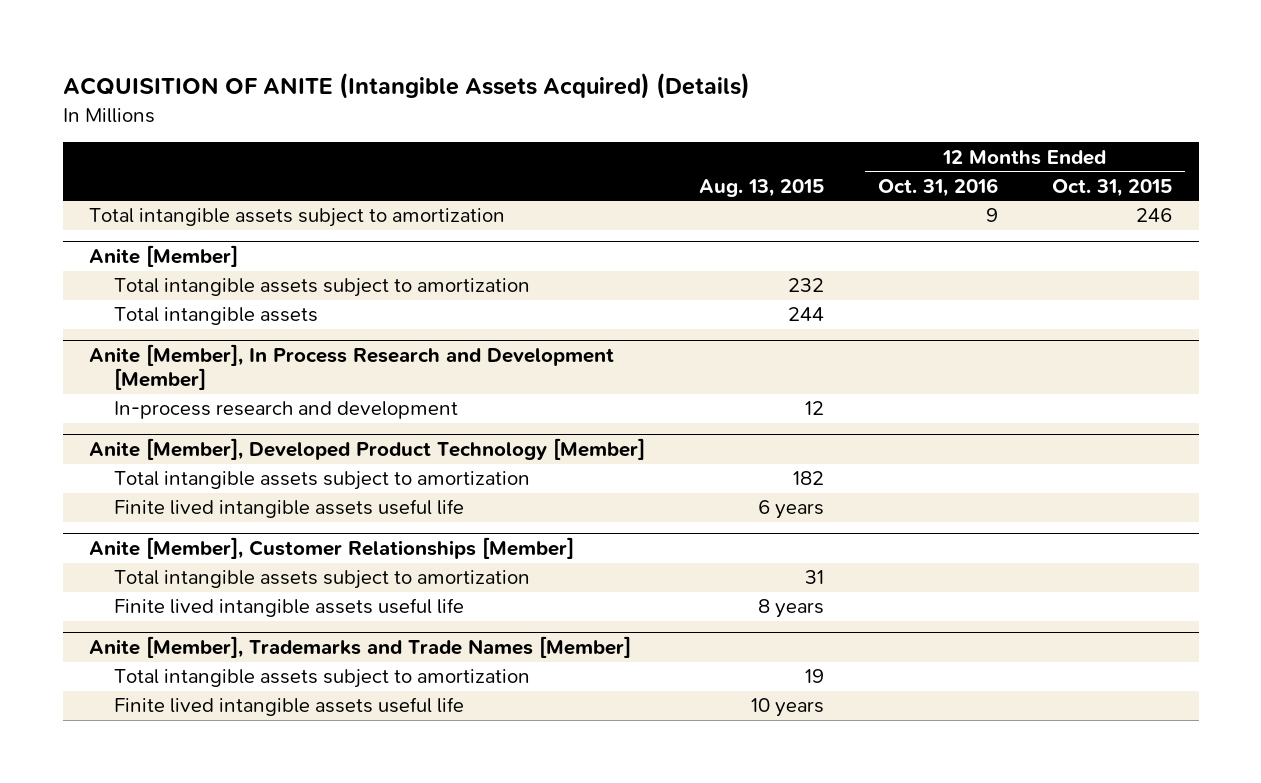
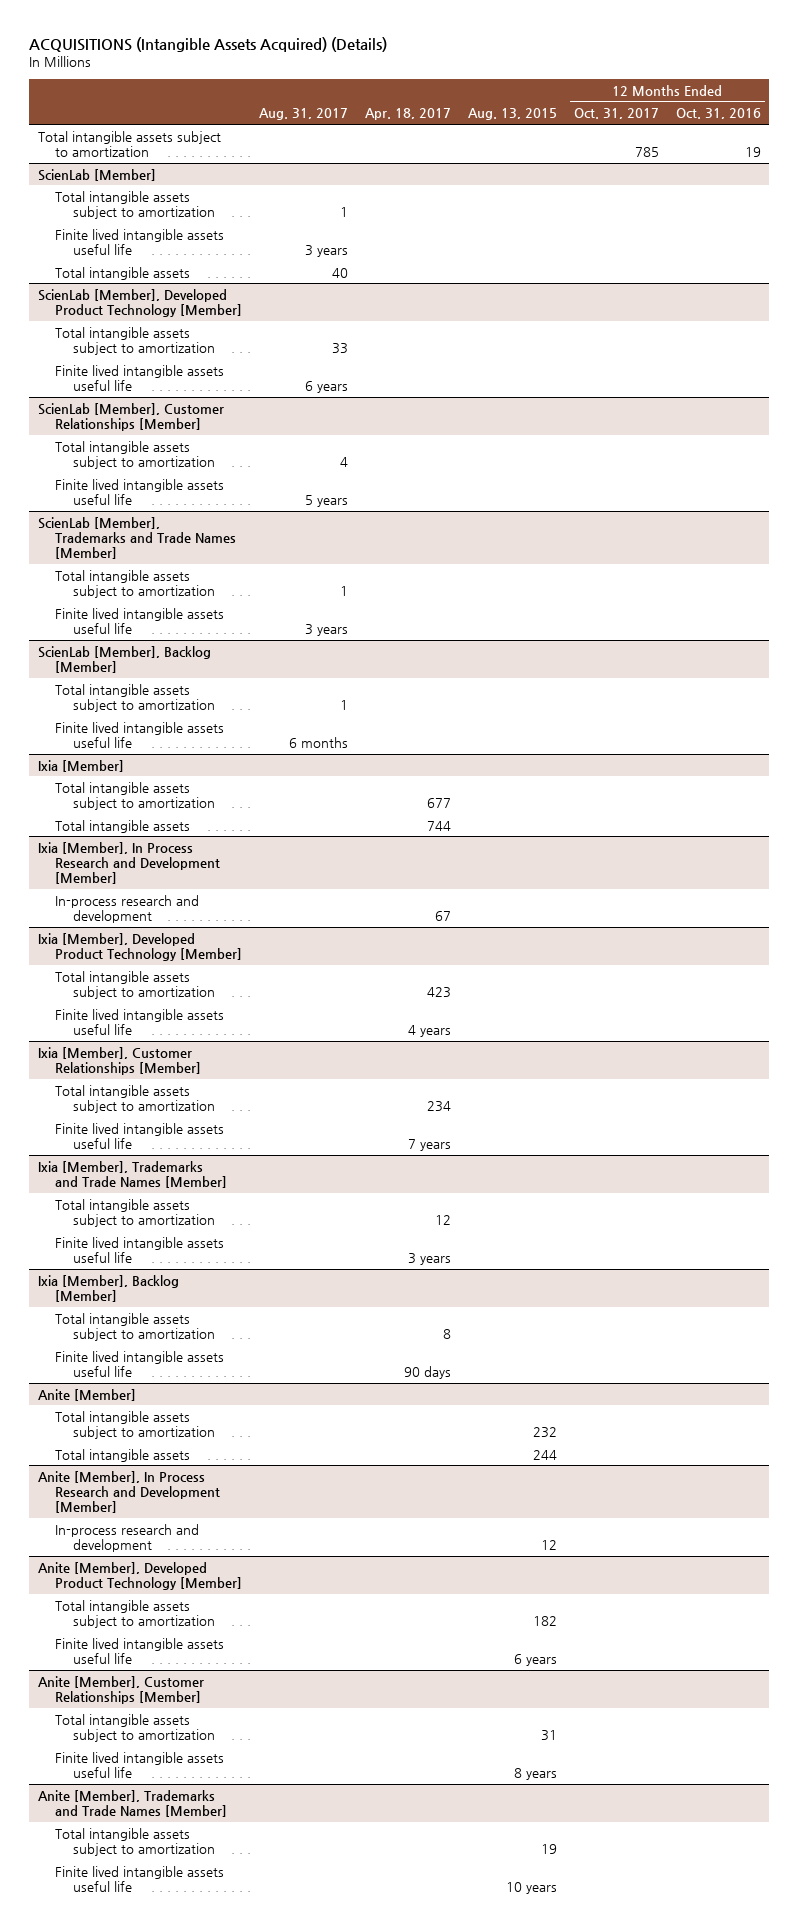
- ACQUISITION OF ANITE (Intangible Assets Acquired) (Details)
+ ACQUISITIONS (Intangible Assets Acquired) (Details)
- | Aug. 13, 2015 | 12 Months Ended Oct. 31, 2016 | 12 Months Ended Oct. 31, 2015
+ | Aug. 31, 2017 | Apr. 18, 2017 | Aug. 13, 2015 | 12 Months Ended Oct. 31, 2017 | 12 Months Ended Oct. 31, 2016
- Total intangible assets subject to amortization | | 9 | 246
+ Total intangible assets subject to amortization | | | | 785 | 19
+ ScienLab [Member]
+ Total intangible assets subject to amortization | 1 | | | |
+ Finite lived intangible assets useful life | 3 years | | | |
+ Total intangible assets | 40 | | | |
+ ScienLab [Member], Developed Product Technology [Member]
+ Total intangible assets subject to amortization | 33 | | | |
+ Finite lived intangible assets useful life | 6 years | | | |
+ ScienLab [Member], Customer Relationships [Member]
+ Total intangible assets subject to amortization | 4 | | | |
+ Finite lived intangible assets useful life | 5 years | | | |
+ ScienLab [Member], Trademarks and Trade Names [Member]
+ Total intangible assets subject to amortization | 1 | | | |
+ Finite lived intangible assets useful life | 3 years | | | |
+ ScienLab [Member], Backlog [Member]
+ Total intangible assets subject to amortization | 1 | | | |
+ Finite lived intangible assets useful life | 6 months | | | |
+ Ixia [Member]
+ Total intangible assets subject to amortization | | 677 | | |
+ Total intangible assets | | 744 | | |
+ Ixia [Member], In Process Research and Development [Member]
+ In-process research and development | | 67 | | |
+ Ixia [Member], Developed Product Technology [Member]
+ Total intangible assets subject to amortization | | 423 | | |
+ Finite lived intangible assets useful life | | 4 years | | |
+ Ixia [Member], Customer Relationships [Member]
+ Total intangible assets subject to amortization | | 234 | | |
+ Finite lived intangible assets useful life | | 7 years | | |
+ Ixia [Member], Trademarks and Trade Names [Member]
+ Total intangible assets subject to amortization | | 12 | | |
+ Finite lived intangible assets useful life | | 3 years | | |
+ Ixia [Member], Backlog [Member]
+ Total intangible assets subject to amortization | | 8 | | |
+ Finite lived intangible assets useful life | | 90 days | | |

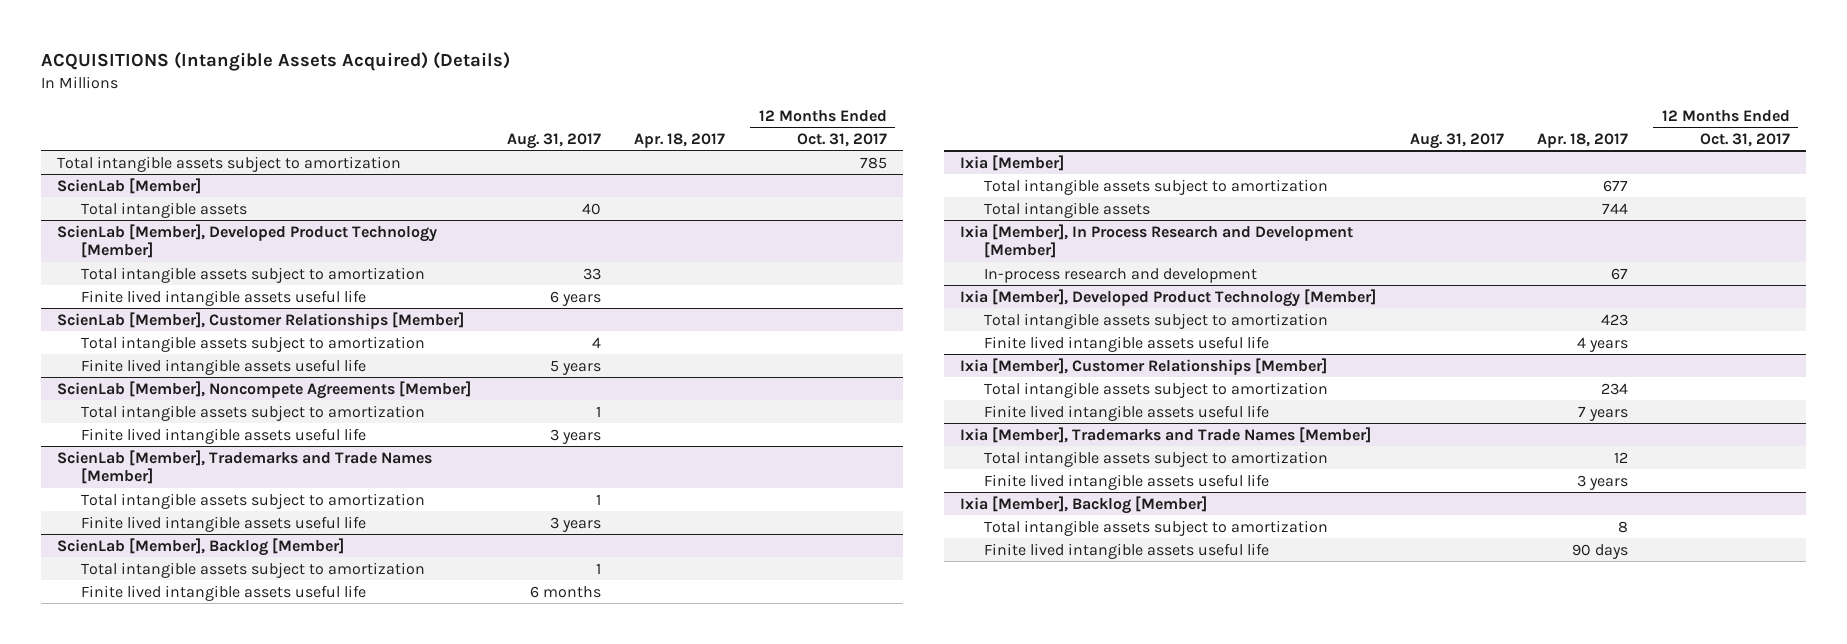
- | Aug. 31, 2017 | Apr. 18, 2017 | Aug. 13, 2015 | 12 Months Ended Oct. 31, 2017 | 12 Months Ended Oct. 31, 2016
+ | Aug. 31, 2017 | Apr. 18, 2017 | 12 Months Ended Oct. 31, 2017
@ ScienLab [Member]
- Total intangible assets subject to amortization | 1 | | | |
- Finite lived intangible assets useful life | 3 years | | | |
+ ScienLab [Member], Noncompete Agreements [Member]
+ Total intangible assets subject to amortization | 1 | |
+ Finite lived intangible assets useful life | 3 years | |
- Anite [Member]
- Total intangible assets subject to amortization | | | 232 | |
- Total intangible assets | | | 244 | |
- Anite [Member], In Process Research and Development [Member]
- In-process research and development | | | 12 | |
- Anite [Member], Developed Product Technology [Member]
- Total intangible assets subject to amortization | | | 182 | |
- Finite lived intangible assets useful life | | | 6 years | |
- Anite [Member], Customer Relationships [Member]
- Total intangible assets subject to amortization | | | 31 | |
- Finite lived intangible assets useful life | | | 8 years | |
- Anite [Member], Trademarks and Trade Names [Member]
- Total intangible assets subject to amortization | | | 19 | |
- Finite lived intangible assets useful life | | | 10 years | |

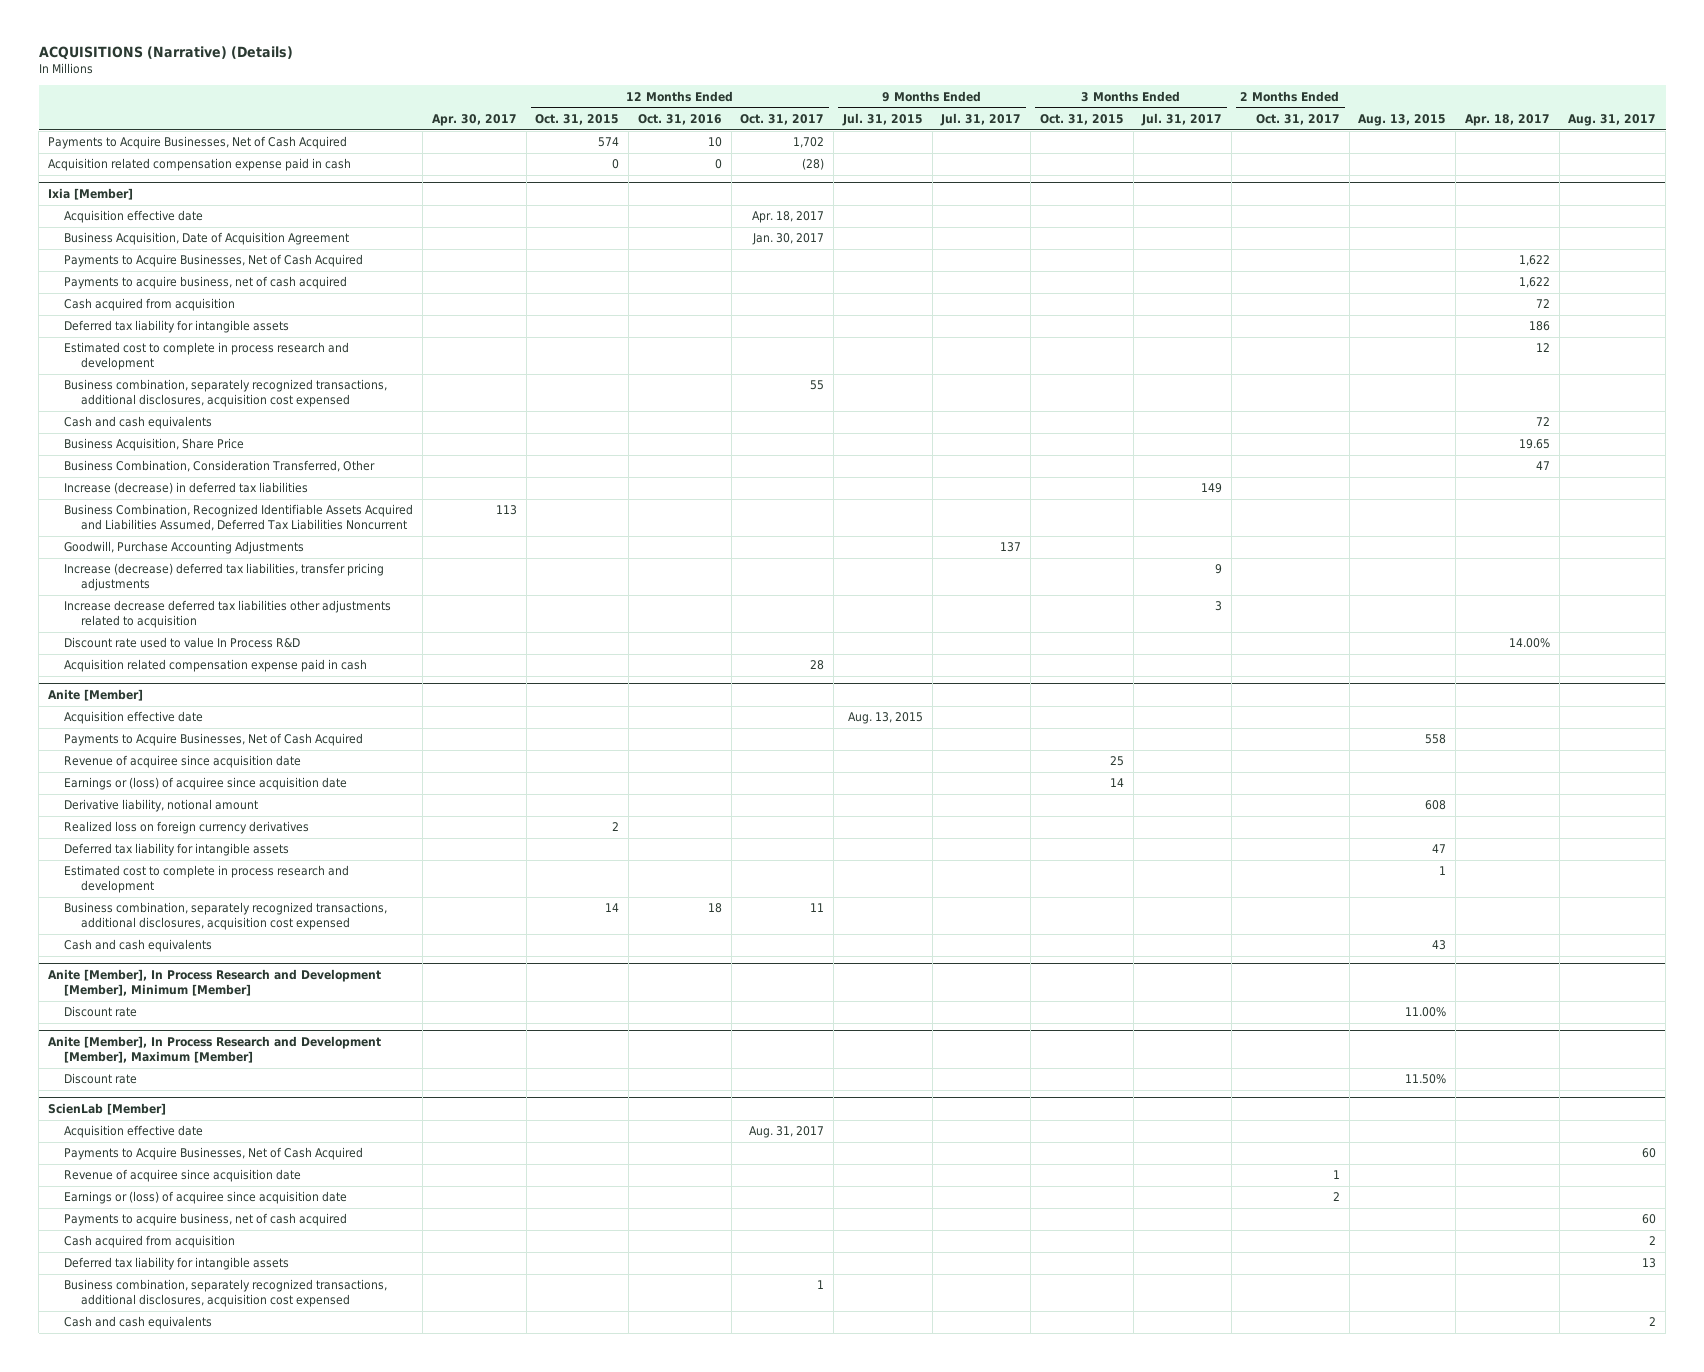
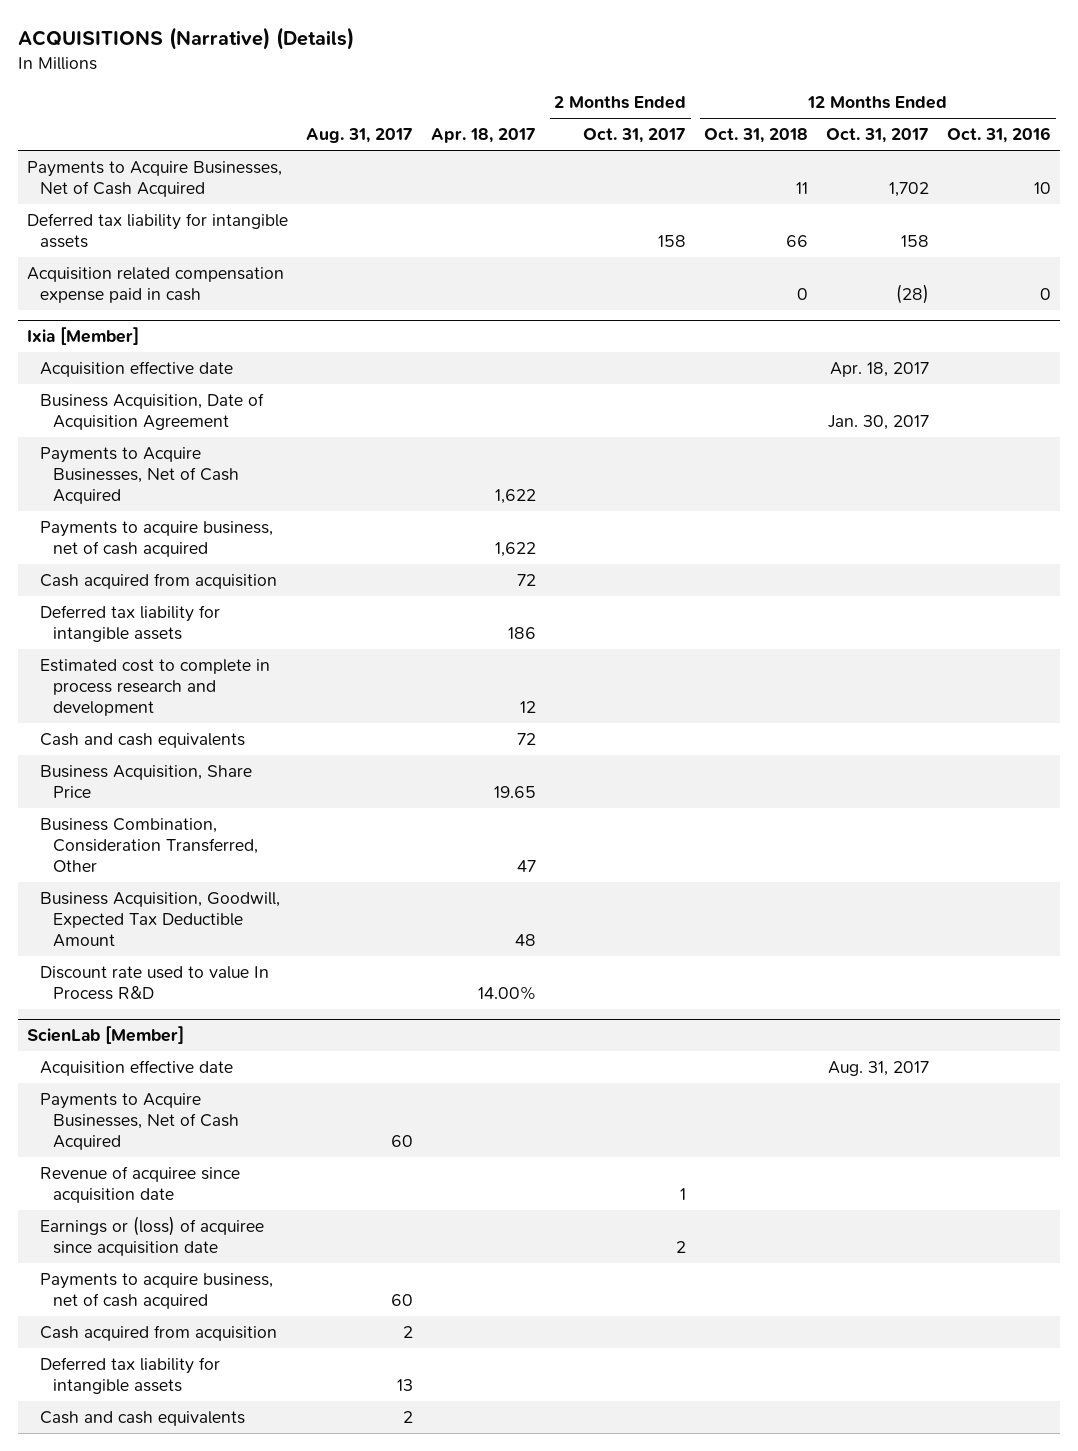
- | Apr. 30, 2017 | 12 Months Ended Oct. 31, 2015 | 12 Months Ended Oct. 31, 2016 | 12 Months Ended Oct. 31, 2017 | 9 Months Ended Jul. 31, 2015 | 9 Months Ended Jul. 31, 2017 | 3 Months Ended Oct. 31, 2015 | 3 Months Ended Jul. 31, 2017 | 2 Months Ended Oct. 31, 2017 | Aug. 13, 2015 | Apr. 18, 2017 | Aug. 31, 2017
+ | Aug. 31, 2017 | Apr. 18, 2017 | 2 Months Ended Oct. 31, 2017 | 12 Months Ended Oct. 31, 2018 | 12 Months Ended Oct. 31, 2017 | 12 Months Ended Oct. 31, 2016
+ Deferred tax liability for intangible assets | | | 158 | 66 | 158 |
@ Ixia [Member]
- Business combination, separately recognized transactions, additional disclosures, acquisition cost expensed | | | | 55 | | | | | | | |
- Increase (decrease) in deferred tax liabilities | | | | | | | | 149 | | | |
- Business Combination, Recognized Identifiable Assets Acquired and Liabilities Assumed, Deferred Tax Liabilities Noncurrent | 113 | | | | | | | | | | |
- Goodwill, Purchase Accounting Adjustments | | | | | | 137 | | | | | |
- Increase (decrease) deferred tax liabilities, transfer pricing adjustments | | | | | | | | 9 | | | |
- Increase decrease deferred tax liabilities other adjustments related to acquisition | | | | | | | | 3 | | | |
+ Business Acquisition, Goodwill, Expected Tax Deductible Amount | | 48 | | | |
- Acquisition related compensation expense paid in cash | | | | 28 | | | | | | | |
- Anite [Member]
- Acquisition effective date | | | | | Aug. 13, 2015 | | | | | | |
- Payments to Acquire Businesses, Net of Cash Acquired | | | | | | | | | | 558 | |
- Revenue of acquiree since acquisition date | | | | | | | 25 | | | | |
- Earnings or (loss) of acquiree since acquisition date | | | | | | | 14 | | | | |
- Derivative liability, notional amount | | | | | | | | | | 608 | |
- Realized loss on foreign currency derivatives | | 2 | | | | | | | | | |
- Deferred tax liability for intangible assets | | | | | | | | | | 47 | |
- Estimated cost to complete in process research and development | | | | | | | | | | 1 | |
- Business combination, separately recognized transactions, additional disclosures, acquisition cost expensed | | 14 | 18 | 11 | | | | | | | |
- Cash and cash equivalents | | | | | | | | | | 43 | |
- Anite [Member], In Process Research and Development [Member], Minimum [Member]
- Discount rate | | | | | | | | | | 11.00% | |
- Anite [Member], In Process Research and Development [Member], Maximum [Member]
- Discount rate | | | | | | | | | | 11.50% | |
@ ScienLab [Member]
- Business combination, separately recognized transactions, additional disclosures, acquisition cost expensed | | | | 1 | | | | | | | |

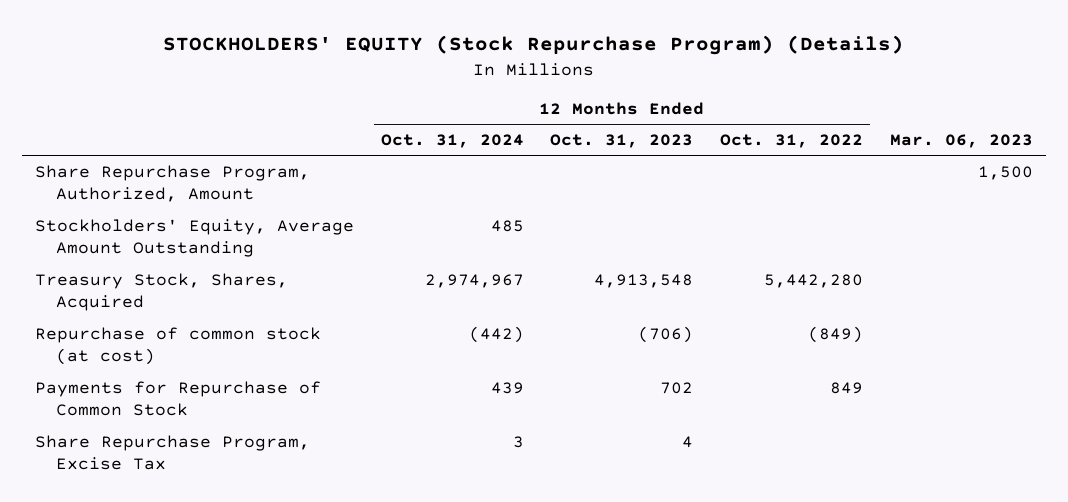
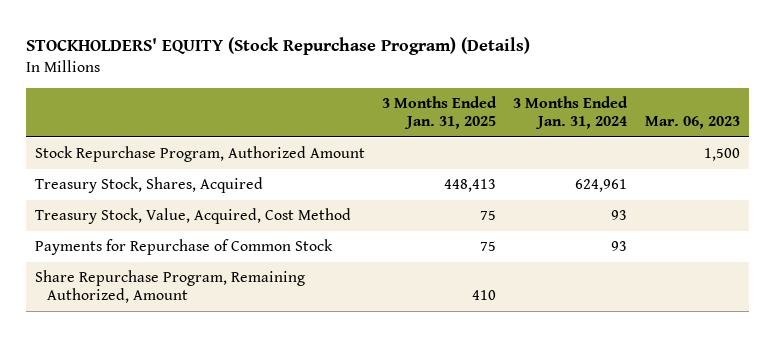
- | 12 Months Ended Oct. 31, 2024 | 12 Months Ended Oct. 31, 2023 | 12 Months Ended Oct. 31, 2022 | Mar. 06, 2023
+ | 3 Months Ended Jan. 31, 2025 | 3 Months Ended Jan. 31, 2024 | Mar. 06, 2023
- Share Repurchase Program, Authorized, Amount | | | | 1,500
- Stockholders' Equity, Average Amount Outstanding | 485 | | |
+ Stock Repurchase Program, Authorized Amount | | | 1,500
- Repurchase of common stock (at cost) | (442) | (706) | (849) |
+ Treasury Stock, Value, Acquired, Cost Method | 75 | 93 |
- Share Repurchase Program, Excise Tax | 3 | 4 | |
+ Share Repurchase Program, Remaining Authorized, Amount | 410 | |

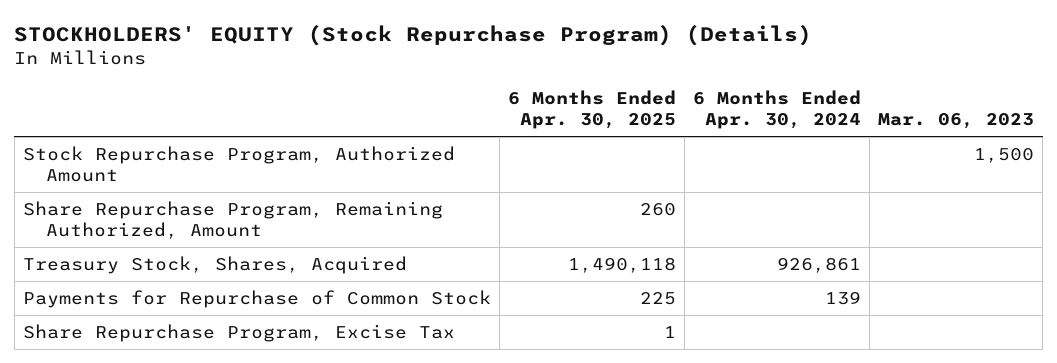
- | 3 Months Ended Jan. 31, 2025 | 3 Months Ended Jan. 31, 2024 | Mar. 06, 2023
+ | 6 Months Ended Apr. 30, 2025 | 6 Months Ended Apr. 30, 2024 | Mar. 06, 2023
moved up: Share Repurchase Program, Remaining Authorized, Amount | 260 | |
- Treasury Stock, Value, Acquired, Cost Method | 75 | 93 |
+ Share Repurchase Program, Excise Tax | 1 | |

